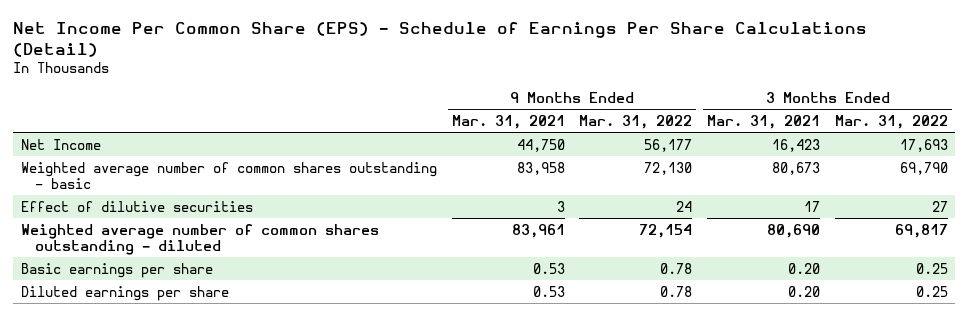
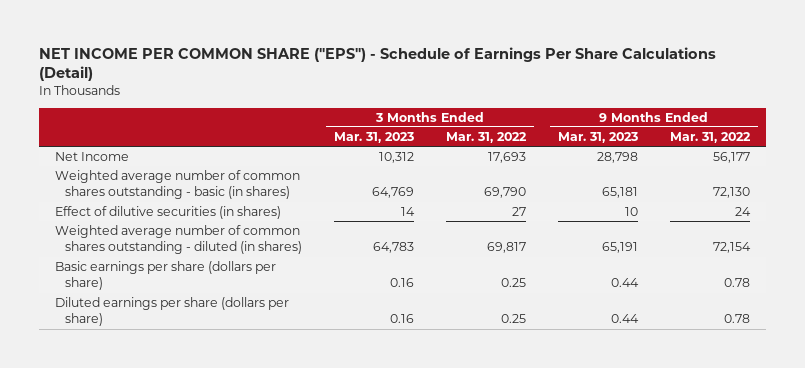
- Net Income Per Common Share (EPS) - Schedule of Earnings Per Share Calculations (Detail)
+ NET INCOME PER COMMON SHARE ("EPS") - Schedule of Earnings Per Share Calculations (Detail)
- | 9 Months Ended Mar. 31, 2021 | 9 Months Ended Mar. 31, 2022 | 3 Months Ended Mar. 31, 2021 | 3 Months Ended Mar. 31, 2022
+ | 3 Months Ended Mar. 31, 2023 | 3 Months Ended Mar. 31, 2022 | 9 Months Ended Mar. 31, 2023 | 9 Months Ended Mar. 31, 2022
- Weighted average number of common shares outstanding - basic | 83,958 | 72,130 | 80,673 | 69,790
- Effect of dilutive securities | 3 | 24 | 17 | 27
- Weighted average number of common shares outstanding - diluted | 83,961 | 72,154 | 80,690 | 69,817
- Basic earnings per share | 0.53 | 0.78 | 0.20 | 0.25
- Diluted earnings per share | 0.53 | 0.78 | 0.20 | 0.25
+ Weighted average number of common shares outstanding - basic (in shares) | 64,769 | 69,790 | 65,181 | 72,130
+ Effect of dilutive securities (in shares) | 14 | 27 | 10 | 24
+ Weighted average number of common shares outstanding - diluted (in shares) | 64,783 | 69,817 | 65,191 | 72,154
+ Basic earnings per share (dollars per share) | 0.16 | 0.25 | 0.44 | 0.78
+ Diluted earnings per share (dollars per share) | 0.16 | 0.25 | 0.44 | 0.78

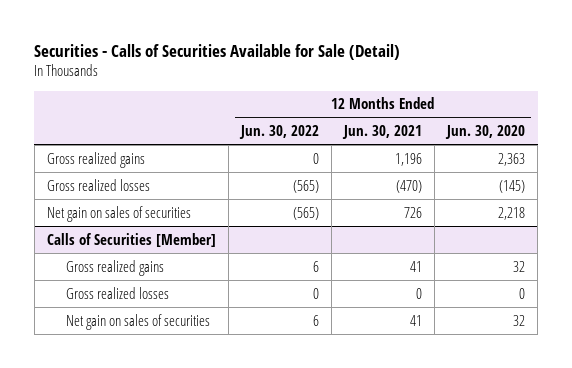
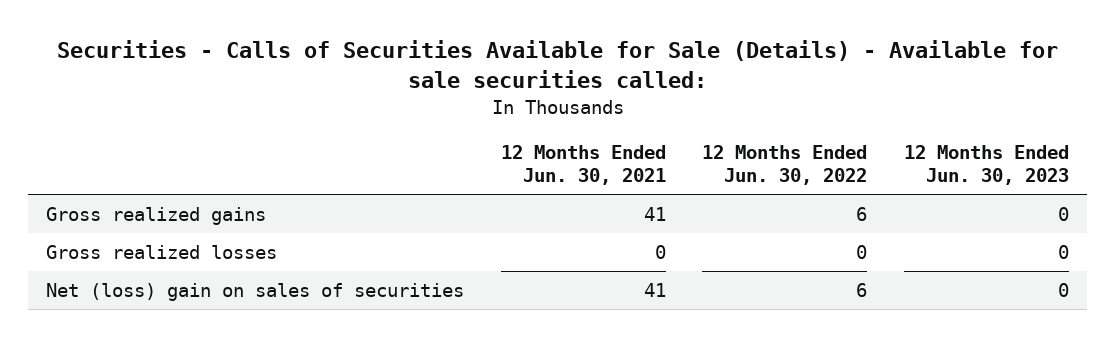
- Securities - Calls of Securities Available for Sale (Detail)
+ Securities - Calls of Securities Available for Sale (Details) - Available for sale securities called:
- | 12 Months Ended Jun. 30, 2022 | 12 Months Ended Jun. 30, 2021 | 12 Months Ended Jun. 30, 2020
+ | 12 Months Ended Jun. 30, 2021 | 12 Months Ended Jun. 30, 2022 | 12 Months Ended Jun. 30, 2023
- Gross realized gains | 0 | 1,196 | 2,363
- Gross realized losses | (565) | (470) | (145)
- Net gain on sales of securities | (565) | 726 | 2,218
- Calls of Securities [Member]
- Net gain on sales of securities | 6 | 41 | 32
+ Net (loss) gain on sales of securities | 41 | 6 | 0

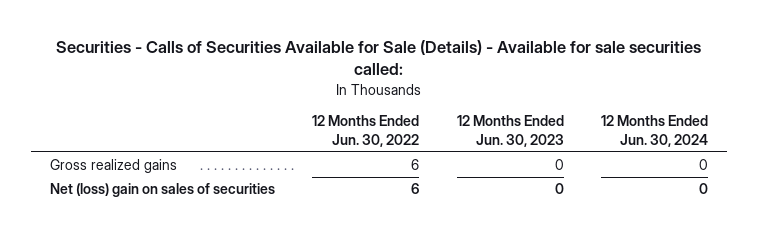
- | 12 Months Ended Jun. 30, 2021 | 12 Months Ended Jun. 30, 2022 | 12 Months Ended Jun. 30, 2023
+ | 12 Months Ended Jun. 30, 2022 | 12 Months Ended Jun. 30, 2023 | 12 Months Ended Jun. 30, 2024
- Gross realized losses | 0 | 0 | 0

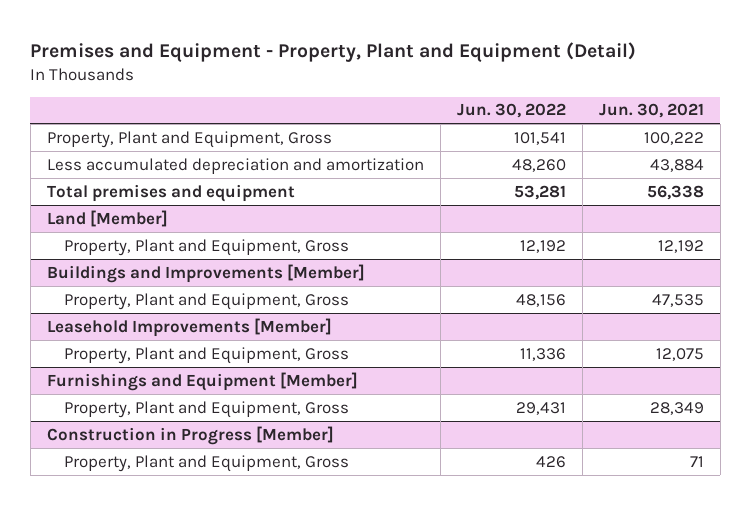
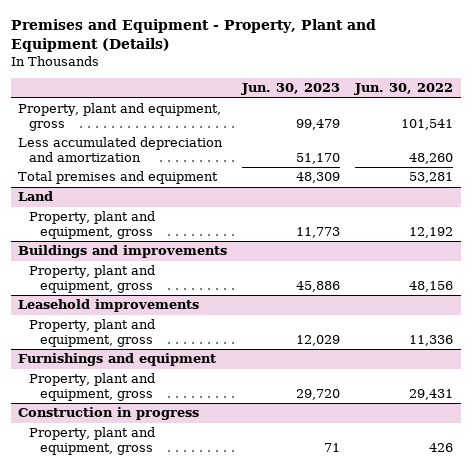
- Premises and Equipment - Property, Plant and Equipment (Detail)
+ Premises and Equipment - Property, Plant and Equipment (Details)
- | Jun. 30, 2022 | Jun. 30, 2021
+ | Jun. 30, 2023 | Jun. 30, 2022
- Property, Plant and Equipment, Gross | 101,541 | 100,222
+ Property, plant and equipment, gross | 99,479 | 101,541
- Land [Member]
- Property, Plant and Equipment, Gross | 12,192 | 12,192
- Buildings and Improvements [Member]
- Property, Plant and Equipment, Gross | 48,156 | 47,535
- Leasehold Improvements [Member]
- Property, Plant and Equipment, Gross | 11,336 | 12,075
- Furnishings and Equipment [Member]
- Property, Plant and Equipment, Gross | 29,431 | 28,349
- Construction in Progress [Member]
- Property, Plant and Equipment, Gross | 426 | 71
+ Land
+ Property, plant and equipment, gross | 11,773 | 12,192
+ Buildings and improvements
+ Property, plant and equipment, gross | 45,886 | 48,156
+ Leasehold improvements
+ Property, plant and equipment, gross | 12,029 | 11,336
+ Furnishings and equipment
+ Property, plant and equipment, gross | 29,720 | 29,431
+ Construction in progress
+ Property, plant and equipment, gross | 71 | 426

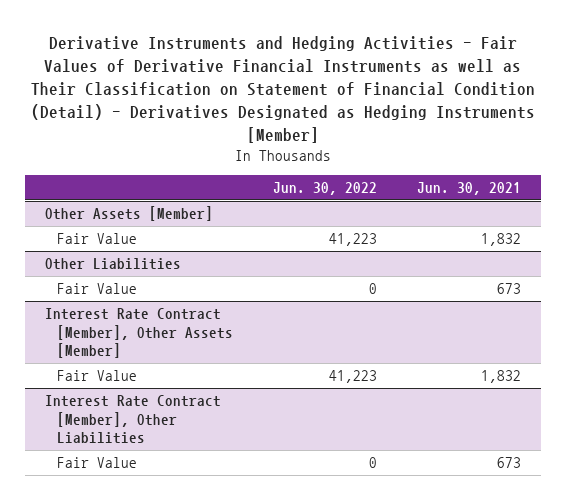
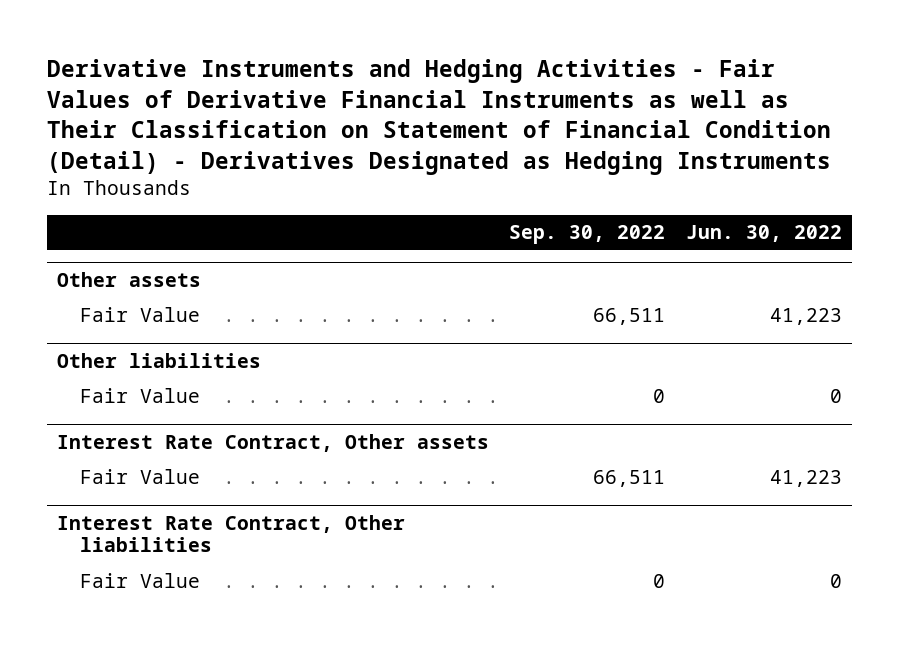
- Derivative Instruments and Hedging Activities - Fair Values of Derivative Financial Instruments as well as Their Classification on Statement of Financial Condition (Detail) - Derivatives Designated as Hedging Instruments [Member]
+ Derivative Instruments and Hedging Activities - Fair Values of Derivative Financial Instruments as well as Their Classification on Statement of Financial Condition (Detail) - Derivatives Designated as Hedging Instruments
- | Jun. 30, 2022 | Jun. 30, 2021
+ | Sep. 30, 2022 | Jun. 30, 2022
- Other Assets [Member]
+ Other assets
- Other Liabilities
+ Other liabilities
- Interest Rate Contract [Member], Other Assets [Member]
+ Interest Rate Contract, Other assets
- Interest Rate Contract [Member], Other Liabilities
+ Interest Rate Contract, Other liabilities

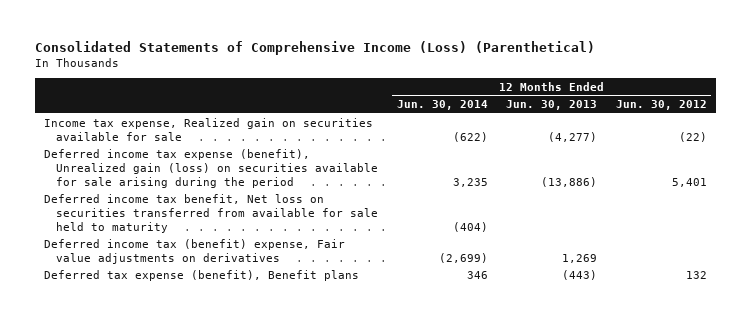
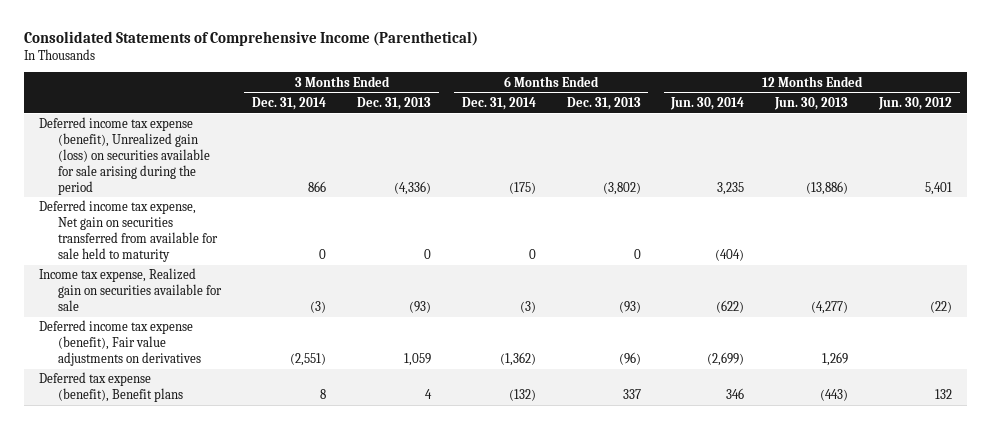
- Consolidated Statements of Comprehensive Income (Loss) (Parenthetical)
+ Consolidated Statements of Comprehensive Income (Parenthetical)
- | 12 Months Ended Jun. 30, 2014 | 12 Months Ended Jun. 30, 2013 | 12 Months Ended Jun. 30, 2012
+ | 3 Months Ended Dec. 31, 2014 | 3 Months Ended Dec. 31, 2013 | 6 Months Ended Dec. 31, 2014 | 6 Months Ended Dec. 31, 2013 | 12 Months Ended Jun. 30, 2014 | 12 Months Ended Jun. 30, 2013 | 12 Months Ended Jun. 30, 2012
- Deferred income tax benefit, Net loss on securities transferred from available for sale held to maturity | (404) | |
- Deferred income tax (benefit) expense, Fair value adjustments on derivatives | (2,699) | 1,269 |
+ Deferred income tax expense, Net gain on securities transferred from available for sale held to maturity | 0 | 0 | 0 | 0 | (404) | |
moved down: Income tax expense, Realized gain on securities available for sale | (3) | (93) | (3) | (93) | (622) | (4,277) | (22)
+ Deferred income tax expense (benefit), Fair value adjustments on derivatives | (2,551) | 1,059 | (1,362) | (96) | (2,699) | 1,269 |

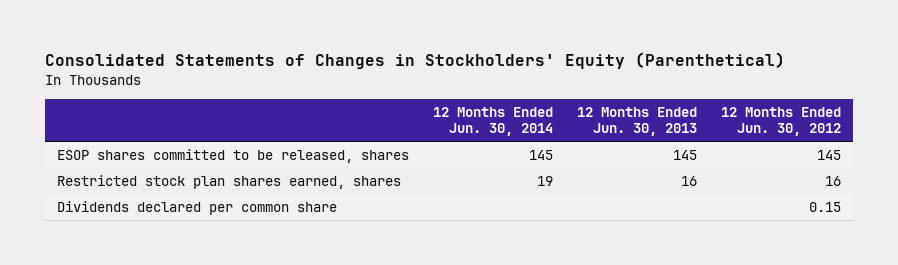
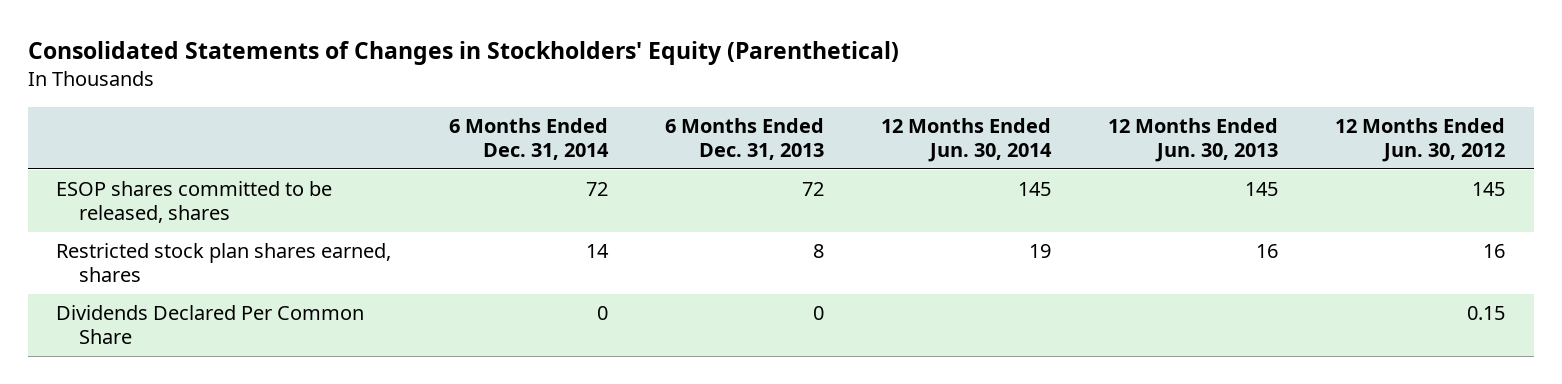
- | 12 Months Ended Jun. 30, 2014 | 12 Months Ended Jun. 30, 2013 | 12 Months Ended Jun. 30, 2012
+ | 6 Months Ended Dec. 31, 2014 | 6 Months Ended Dec. 31, 2013 | 12 Months Ended Jun. 30, 2014 | 12 Months Ended Jun. 30, 2013 | 12 Months Ended Jun. 30, 2012
- Dividends declared per common share | | | 0.15
+ Dividends Declared Per Common Share | 0 | 0 | | | 0.15

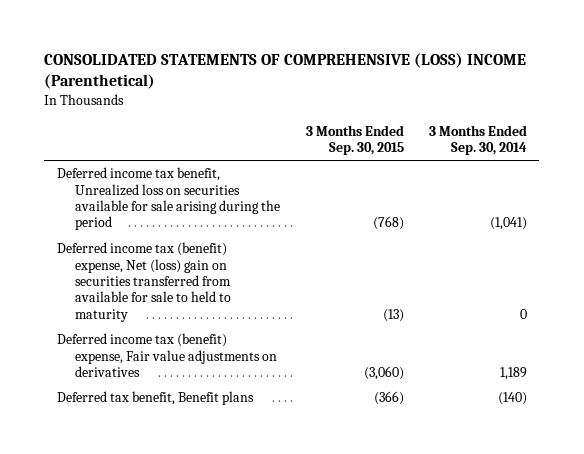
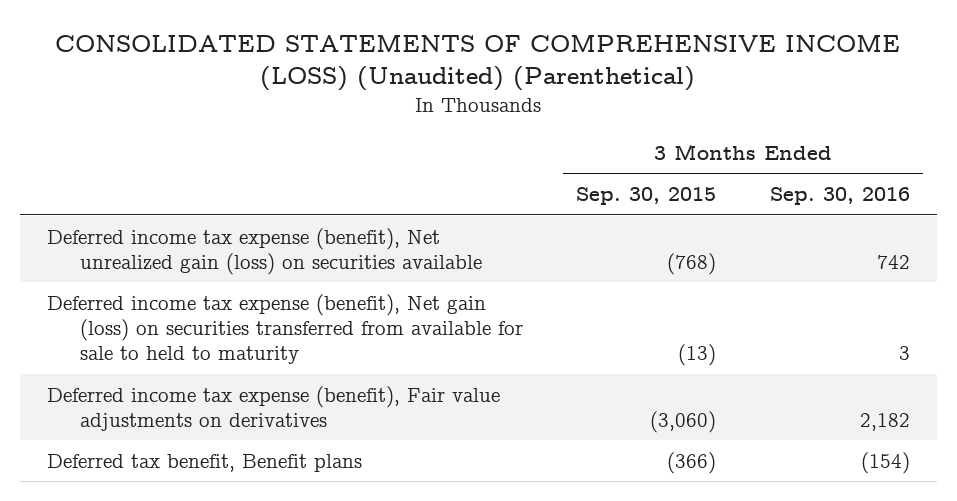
- CONSOLIDATED STATEMENTS OF COMPREHENSIVE (LOSS) INCOME (Parenthetical)
+ CONSOLIDATED STATEMENTS OF COMPREHENSIVE INCOME (LOSS) (Unaudited) (Parenthetical)
- | 3 Months Ended Sep. 30, 2015 | 3 Months Ended Sep. 30, 2014
+ | 3 Months Ended Sep. 30, 2015 | 3 Months Ended Sep. 30, 2016
- Deferred income tax benefit, Unrealized loss on securities available for sale arising during the period | (768) | (1,041)
- Deferred income tax (benefit) expense, Net (loss) gain on securities transferred from available for sale to held to maturity | (13) | 0
- Deferred income tax (benefit) expense, Fair value adjustments on derivatives | (3,060) | 1,189
+ Deferred income tax expense (benefit), Net unrealized gain (loss) on securities available | (768) | 742
+ Deferred income tax expense (benefit), Net gain (loss) on securities transferred from available for sale to held to maturity | (13) | 3
+ Deferred income tax expense (benefit), Fair value adjustments on derivatives | (3,060) | 2,182

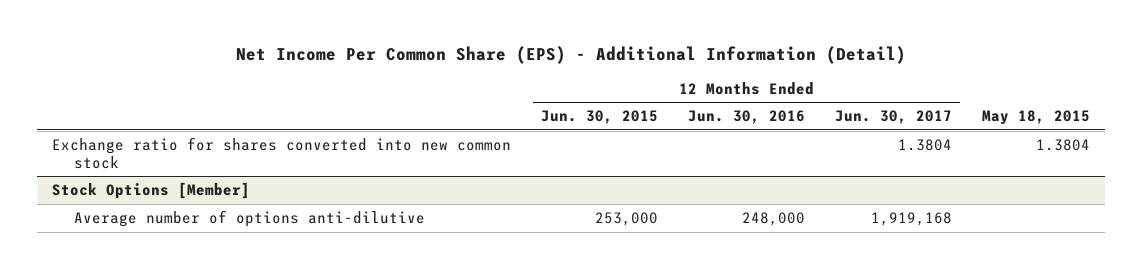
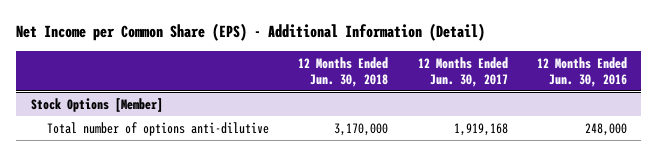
- Net Income Per Common Share (EPS) - Additional Information (Detail)
+ Net Income per Common Share (EPS) - Additional Information (Detail)
- | 12 Months Ended Jun. 30, 2015 | 12 Months Ended Jun. 30, 2016 | 12 Months Ended Jun. 30, 2017 | May 18, 2015
+ | 12 Months Ended Jun. 30, 2018 | 12 Months Ended Jun. 30, 2017 | 12 Months Ended Jun. 30, 2016
- Exchange ratio for shares converted into new common stock | | | 1.3804 | 1.3804
@ Stock Options [Member]
- Average number of options anti-dilutive | 253,000 | 248,000 | 1,919,168 |
+ Total number of options anti-dilutive | 3,170,000 | 1,919,168 | 248,000

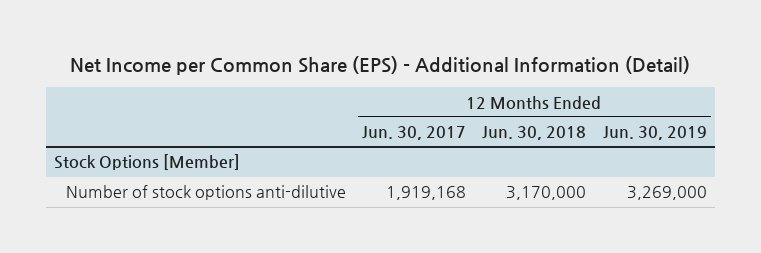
- | 12 Months Ended Jun. 30, 2018 | 12 Months Ended Jun. 30, 2017 | 12 Months Ended Jun. 30, 2016
+ | 12 Months Ended Jun. 30, 2017 | 12 Months Ended Jun. 30, 2018 | 12 Months Ended Jun. 30, 2019
@ Stock Options [Member]
- Total number of options anti-dilutive | 3,170,000 | 1,919,168 | 248,000
+ Number of stock options anti-dilutive | 1,919,168 | 3,170,000 | 3,269,000

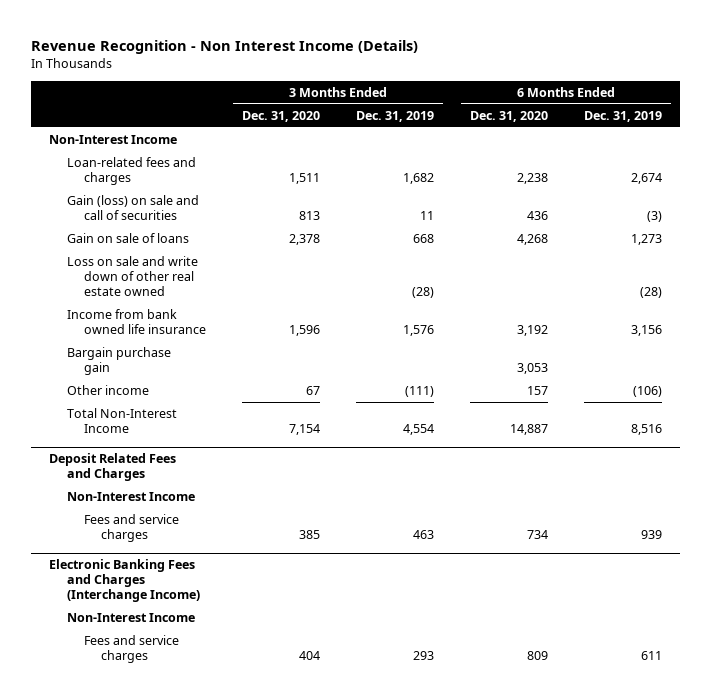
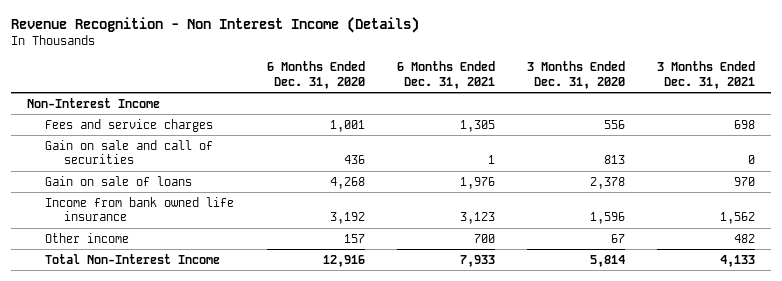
- | 3 Months Ended Dec. 31, 2020 | 3 Months Ended Dec. 31, 2019 | 6 Months Ended Dec. 31, 2020 | 6 Months Ended Dec. 31, 2019
+ | 6 Months Ended Dec. 31, 2020 | 6 Months Ended Dec. 31, 2021 | 3 Months Ended Dec. 31, 2020 | 3 Months Ended Dec. 31, 2021
- Loan-related fees and charges | 1,511 | 1,682 | 2,238 | 2,674
- Gain (loss) on sale and call of securities | 813 | 11 | 436 | (3)
+ Fees and service charges | 1,001 | 1,305 | 556 | 698
+ Gain on sale and call of securities | 436 | 1 | 813 | 0
- Loss on sale and write down of other real estate owned | | (28) | | (28)
- Bargain purchase gain | | | 3,053 |
- Total Non-Interest Income | 7,154 | 4,554 | 14,887 | 8,516
- Deposit Related Fees and Charges
- Non-Interest Income
- Fees and service charges | 385 | 463 | 734 | 939
- Electronic Banking Fees and Charges (Interchange Income)
- Non-Interest Income
- Fees and service charges | 404 | 293 | 809 | 611
+ Total Non-Interest Income | 12,916 | 7,933 | 5,814 | 4,133

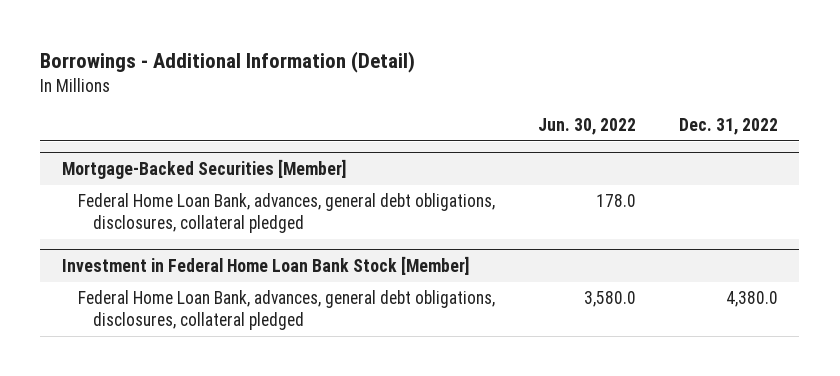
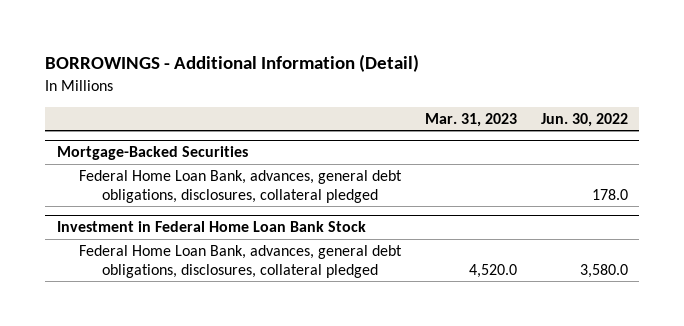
- Borrowings - Additional Information (Detail)
+ BORROWINGS - Additional Information (Detail)
- | Jun. 30, 2022 | Dec. 31, 2022
+ | Mar. 31, 2023 | Jun. 30, 2022
- Mortgage-Backed Securities [Member]
+ Mortgage-Backed Securities
- Investment in Federal Home Loan Bank Stock [Member]
+ Investment in Federal Home Loan Bank Stock

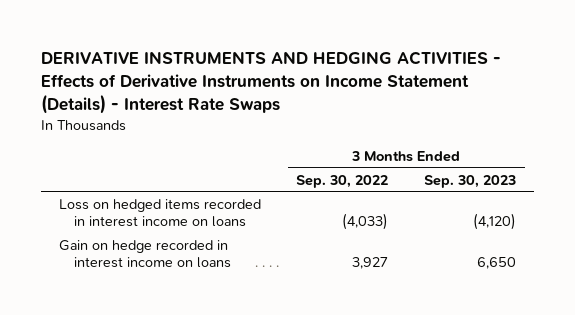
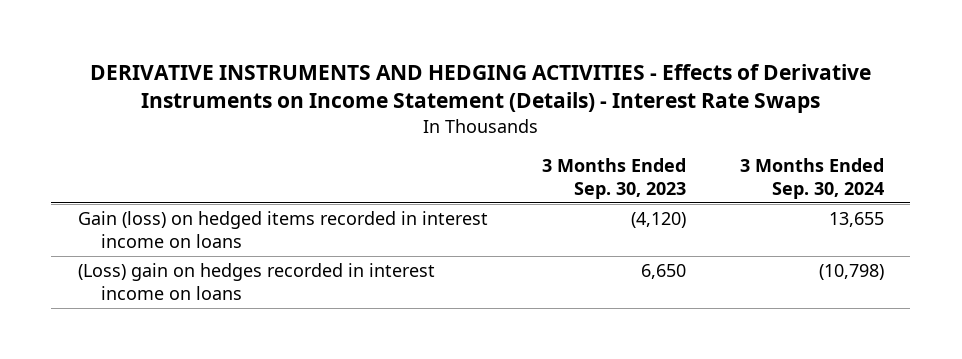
- | 3 Months Ended Sep. 30, 2022 | 3 Months Ended Sep. 30, 2023
+ | 3 Months Ended Sep. 30, 2023 | 3 Months Ended Sep. 30, 2024
- Loss on hedged items recorded in interest income on loans | (4,033) | (4,120)
- Gain on hedge recorded in interest income on loans | 3,927 | 6,650
+ Gain (loss) on hedged items recorded in interest income on loans | (4,120) | 13,655
+ (Loss) gain on hedges recorded in interest income on loans | 6,650 | (10,798)

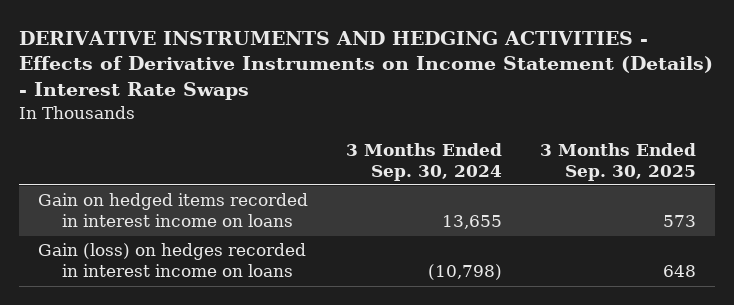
- | 3 Months Ended Sep. 30, 2023 | 3 Months Ended Sep. 30, 2024
+ | 3 Months Ended Sep. 30, 2024 | 3 Months Ended Sep. 30, 2025
- Gain (loss) on hedged items recorded in interest income on loans | (4,120) | 13,655
- (Loss) gain on hedges recorded in interest income on loans | 6,650 | (10,798)
+ Gain on hedged items recorded in interest income on loans | 13,655 | 573
+ Gain (loss) on hedges recorded in interest income on loans | (10,798) | 648

